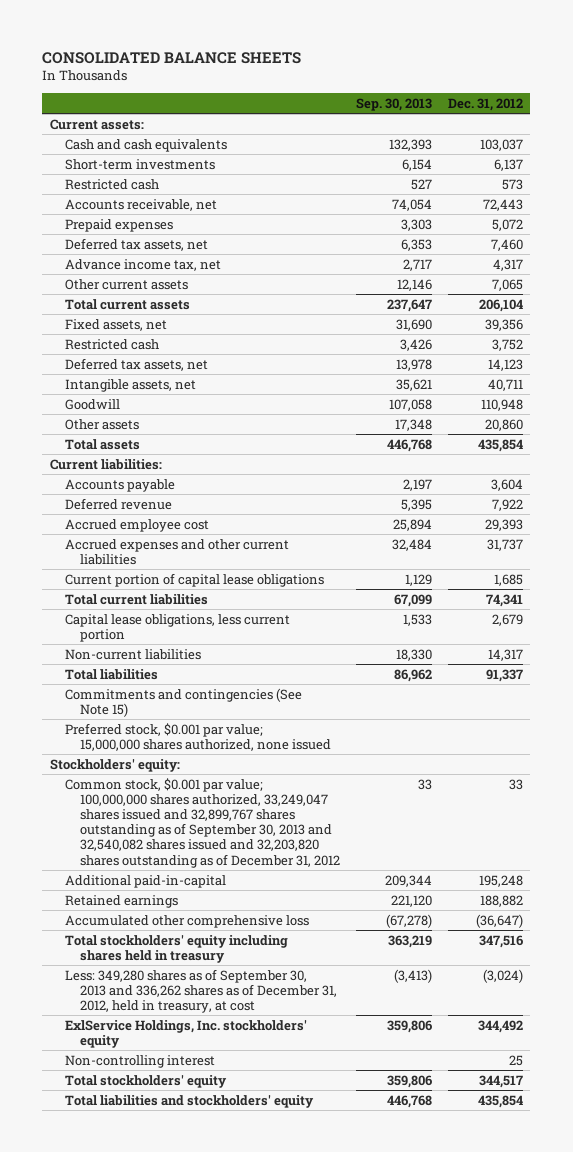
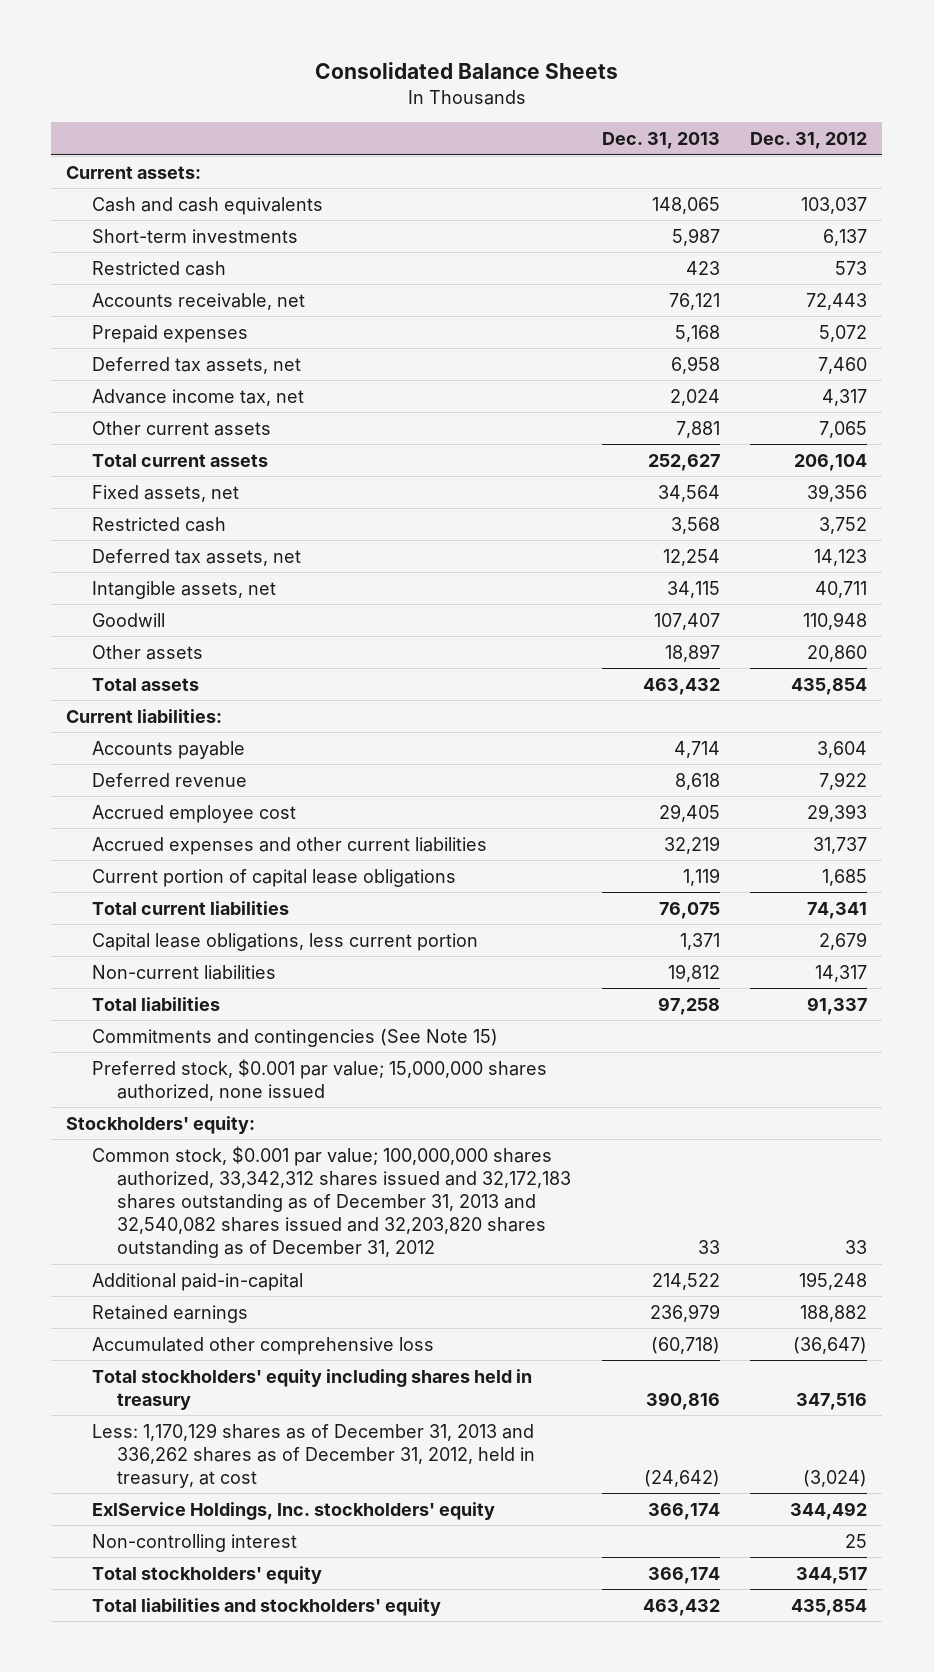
- CONSOLIDATED BALANCE SHEETS
+ Consolidated Balance Sheets
- | Sep. 30, 2013 | Dec. 31, 2012
+ | Dec. 31, 2013 | Dec. 31, 2012
- Common stock, $0.001 par value; 100,000,000 shares authorized, 33,249,047 shares issued and 32,899,767 shares outstanding as of September 30, 2013 and 32,540,082 shares issued and 32,203,820 shares outstanding as of December 31, 2012 | 33 | 33
+ Common stock, $0.001 par value; 100,000,000 shares authorized, 33,342,312 shares issued and 32,172,183 shares outstanding as of December 31, 2013 and 32,540,082 shares issued and 32,203,820 shares outstanding as of December 31, 2012 | 33 | 33
- Less: 349,280 shares as of September 30, 2013 and 336,262 shares as of December 31, 2012, held in treasury, at cost | (3,413) | (3,024)
+ Less: 1,170,129 shares as of December 31, 2013 and 336,262 shares as of December 31, 2012, held in treasury, at cost | (24,642) | (3,024)

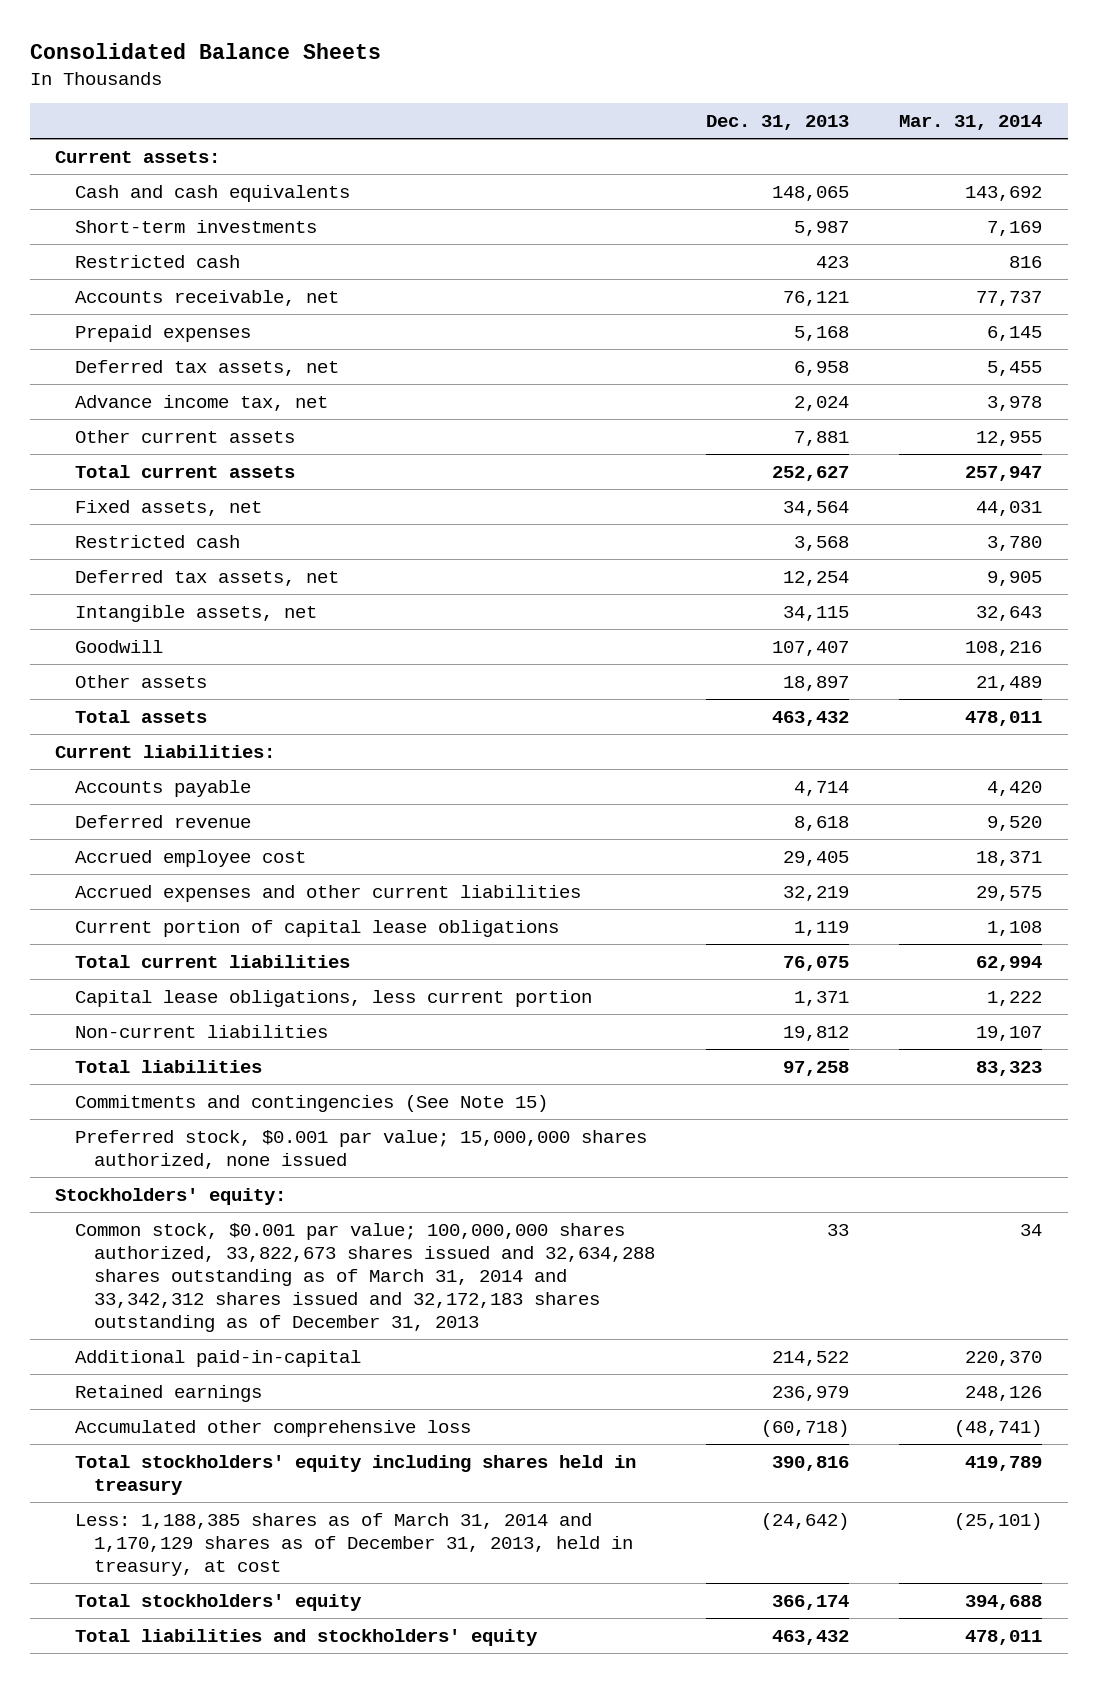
- | Dec. 31, 2013 | Dec. 31, 2012
+ | Dec. 31, 2013 | Mar. 31, 2014
- Common stock, $0.001 par value; 100,000,000 shares authorized, 33,342,312 shares issued and 32,172,183 shares outstanding as of December 31, 2013 and 32,540,082 shares issued and 32,203,820 shares outstanding as of December 31, 2012 | 33 | 33
+ Common stock, $0.001 par value; 100,000,000 shares authorized, 33,822,673 shares issued and 32,634,288 shares outstanding as of March 31, 2014 and 33,342,312 shares issued and 32,172,183 shares outstanding as of December 31, 2013 | 33 | 34
- Less: 1,170,129 shares as of December 31, 2013 and 336,262 shares as of December 31, 2012, held in treasury, at cost | (24,642) | (3,024)
- ExlService Holdings, Inc. stockholders' equity | 366,174 | 344,492
- Non-controlling interest | | 25
+ Less: 1,188,385 shares as of March 31, 2014 and 1,170,129 shares as of December 31, 2013, held in treasury, at cost | (24,642) | (25,101)

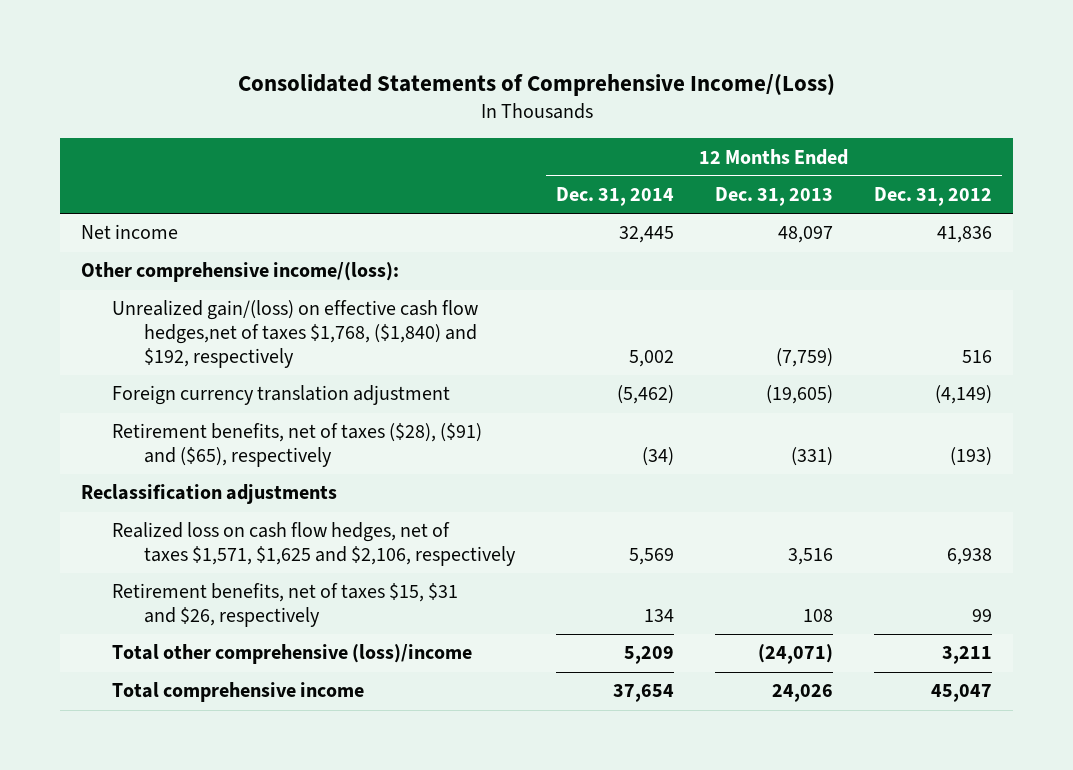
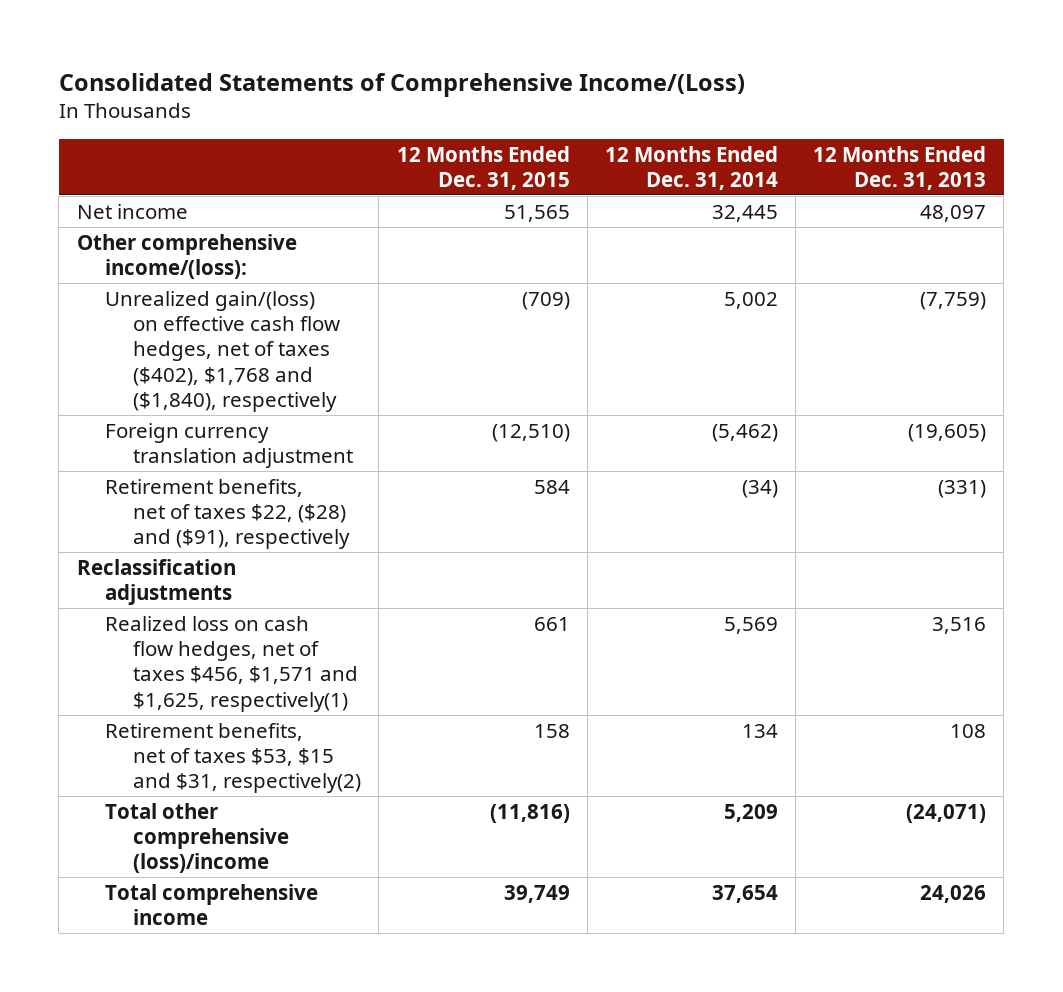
- | 12 Months Ended Dec. 31, 2014 | 12 Months Ended Dec. 31, 2013 | 12 Months Ended Dec. 31, 2012
+ | 12 Months Ended Dec. 31, 2015 | 12 Months Ended Dec. 31, 2014 | 12 Months Ended Dec. 31, 2013
- Unrealized gain/(loss) on effective cash flow hedges,net of taxes $1,768, ($1,840) and $192, respectively | 5,002 | (7,759) | 516
+ Unrealized gain/(loss) on effective cash flow hedges, net of taxes ($402), $1,768 and ($1,840), respectively | (709) | 5,002 | (7,759)
- Retirement benefits, net of taxes ($28), ($91) and ($65), respectively | (34) | (331) | (193)
+ Retirement benefits, net of taxes $22, ($28) and ($91), respectively | 584 | (34) | (331)
- Realized loss on cash flow hedges, net of taxes $1,571, $1,625 and $2,106, respectively | 5,569 | 3,516 | 6,938
- Retirement benefits, net of taxes $15, $31 and $26, respectively | 134 | 108 | 99
+ Realized loss on cash flow hedges, net of taxes $456, $1,571 and $1,625, respectively(1) | 661 | 5,569 | 3,516
+ Retirement benefits, net of taxes $53, $15 and $31, respectively(2) | 158 | 134 | 108

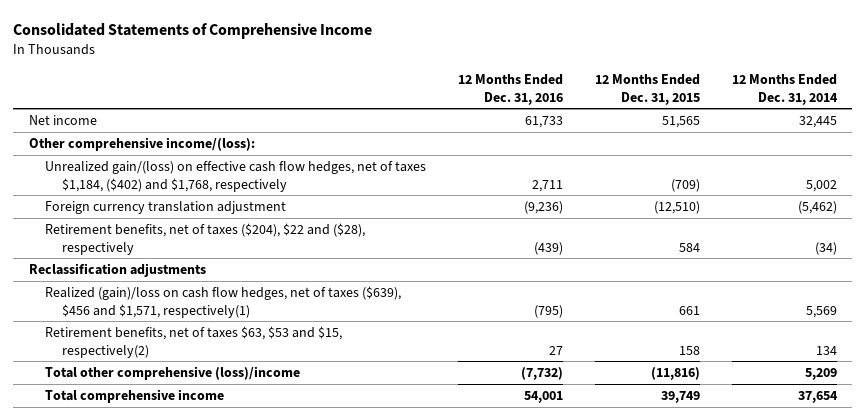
- Consolidated Statements of Comprehensive Income/(Loss)
+ Consolidated Statements of Comprehensive Income
- | 12 Months Ended Dec. 31, 2015 | 12 Months Ended Dec. 31, 2014 | 12 Months Ended Dec. 31, 2013
+ | 12 Months Ended Dec. 31, 2016 | 12 Months Ended Dec. 31, 2015 | 12 Months Ended Dec. 31, 2014
- Unrealized gain/(loss) on effective cash flow hedges, net of taxes ($402), $1,768 and ($1,840), respectively | (709) | 5,002 | (7,759)
+ Unrealized gain/(loss) on effective cash flow hedges, net of taxes $1,184, ($402) and $1,768, respectively | 2,711 | (709) | 5,002
- Retirement benefits, net of taxes $22, ($28) and ($91), respectively | 584 | (34) | (331)
+ Retirement benefits, net of taxes ($204), $22 and ($28), respectively | (439) | 584 | (34)
- Realized loss on cash flow hedges, net of taxes $456, $1,571 and $1,625, respectively(1) | 661 | 5,569 | 3,516
- Retirement benefits, net of taxes $53, $15 and $31, respectively(2) | 158 | 134 | 108
+ Realized (gain)/loss on cash flow hedges, net of taxes ($639), $456 and $1,571, respectively(1) | (795) | 661 | 5,569
+ Retirement benefits, net of taxes $63, $53 and $15, respectively(2) | 27 | 158 | 134

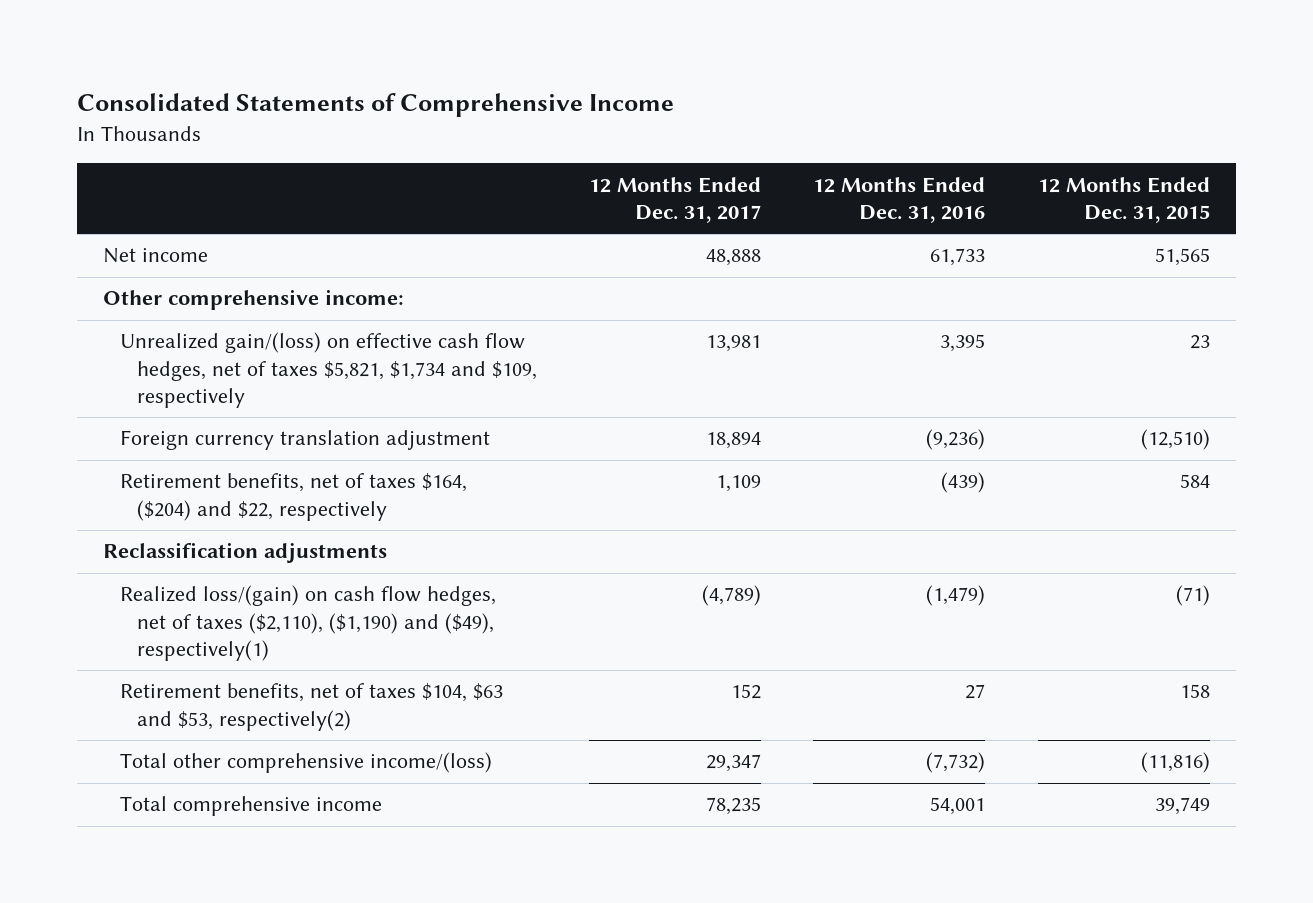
- | 12 Months Ended Dec. 31, 2016 | 12 Months Ended Dec. 31, 2015 | 12 Months Ended Dec. 31, 2014
+ | 12 Months Ended Dec. 31, 2017 | 12 Months Ended Dec. 31, 2016 | 12 Months Ended Dec. 31, 2015
- Other comprehensive income/(loss):
- Unrealized gain/(loss) on effective cash flow hedges, net of taxes $1,184, ($402) and $1,768, respectively | 2,711 | (709) | 5,002
+ Other comprehensive income:
+ Unrealized gain/(loss) on effective cash flow hedges, net of taxes $5,821, $1,734 and $109, respectively | 13,981 | 3,395 | 23
- Retirement benefits, net of taxes ($204), $22 and ($28), respectively | (439) | 584 | (34)
+ Retirement benefits, net of taxes $164, ($204) and $22, respectively | 1,109 | (439) | 584
- Realized (gain)/loss on cash flow hedges, net of taxes ($639), $456 and $1,571, respectively(1) | (795) | 661 | 5,569
- Retirement benefits, net of taxes $63, $53 and $15, respectively(2) | 27 | 158 | 134
- Total other comprehensive (loss)/income | (7,732) | (11,816) | 5,209
+ Realized loss/(gain) on cash flow hedges, net of taxes ($2,110), ($1,190) and ($49), respectively(1) | (4,789) | (1,479) | (71)
+ Retirement benefits, net of taxes $104, $63 and $53, respectively(2) | 152 | 27 | 158
+ Total other comprehensive income/(loss) | 29,347 | (7,732) | (11,816)

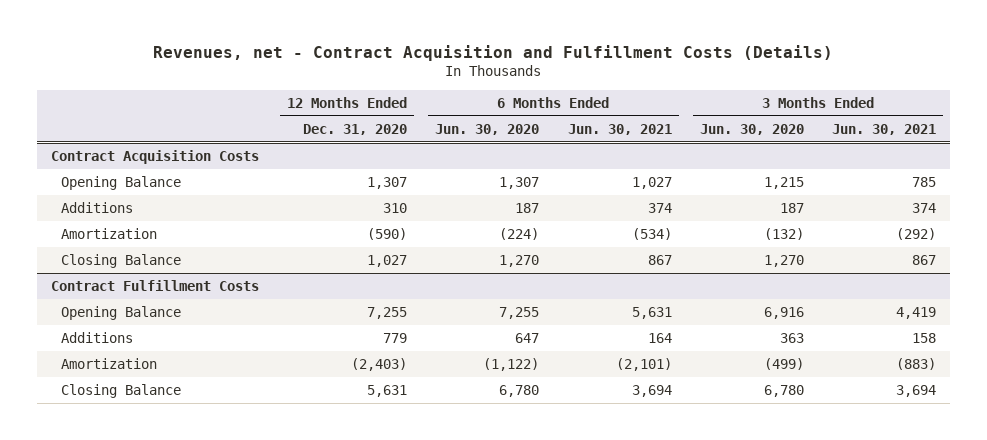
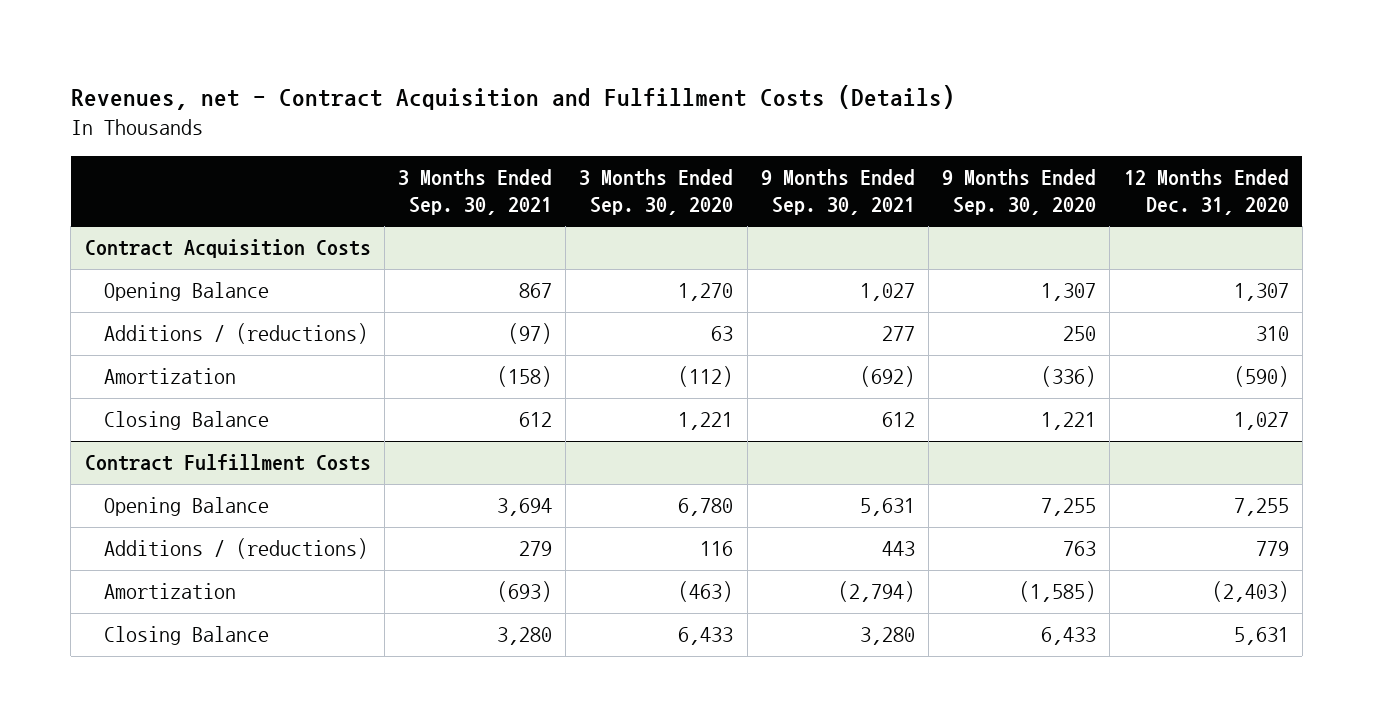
- | 12 Months Ended Dec. 31, 2020 | 6 Months Ended Jun. 30, 2020 | 6 Months Ended Jun. 30, 2021 | 3 Months Ended Jun. 30, 2020 | 3 Months Ended Jun. 30, 2021
+ | 3 Months Ended Sep. 30, 2021 | 3 Months Ended Sep. 30, 2020 | 9 Months Ended Sep. 30, 2021 | 9 Months Ended Sep. 30, 2020 | 12 Months Ended Dec. 31, 2020
@ Contract Acquisition Costs
- Additions | 310 | 187 | 374 | 187 | 374
+ Additions / (reductions) | (97) | 63 | 277 | 250 | 310
@ Contract Fulfillment Costs
- Additions | 779 | 647 | 164 | 363 | 158
+ Additions / (reductions) | 279 | 116 | 443 | 763 | 779

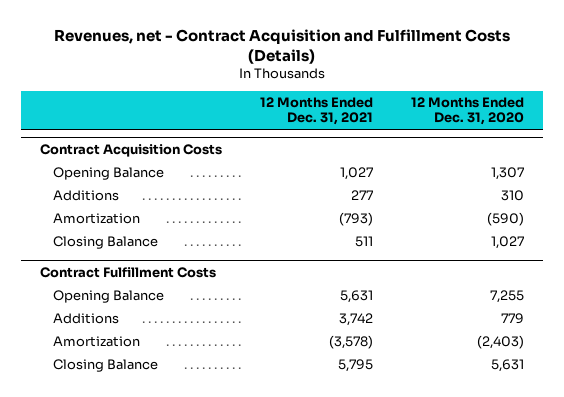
- | 3 Months Ended Sep. 30, 2021 | 3 Months Ended Sep. 30, 2020 | 9 Months Ended Sep. 30, 2021 | 9 Months Ended Sep. 30, 2020 | 12 Months Ended Dec. 31, 2020
+ | 12 Months Ended Dec. 31, 2021 | 12 Months Ended Dec. 31, 2020
@ Contract Acquisition Costs
- Additions / (reductions) | (97) | 63 | 277 | 250 | 310
+ Additions | 277 | 310
@ Contract Fulfillment Costs
- Additions / (reductions) | 279 | 116 | 443 | 763 | 779
+ Additions | 3,742 | 779

